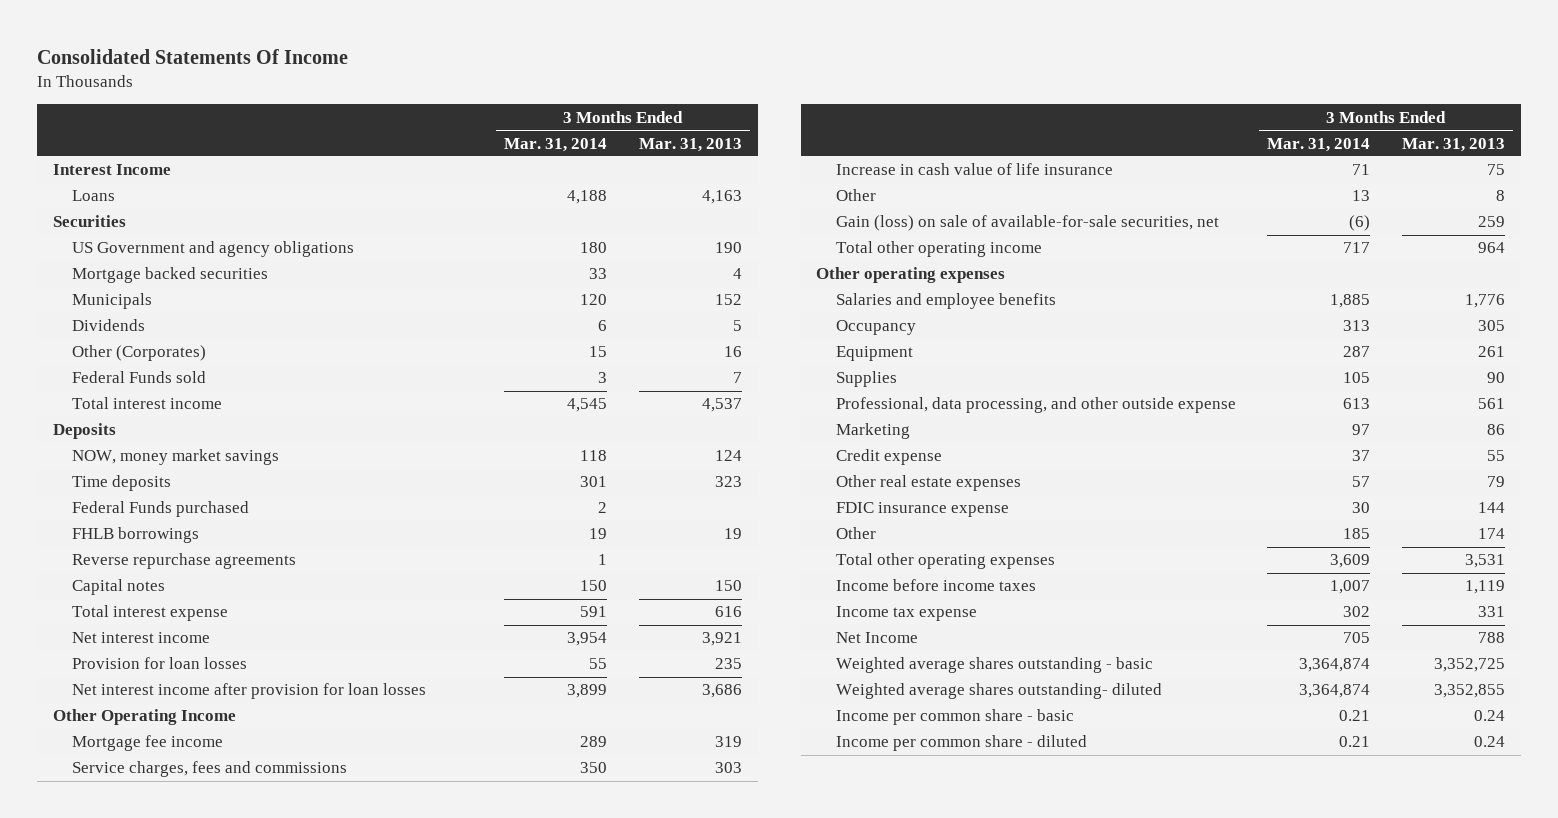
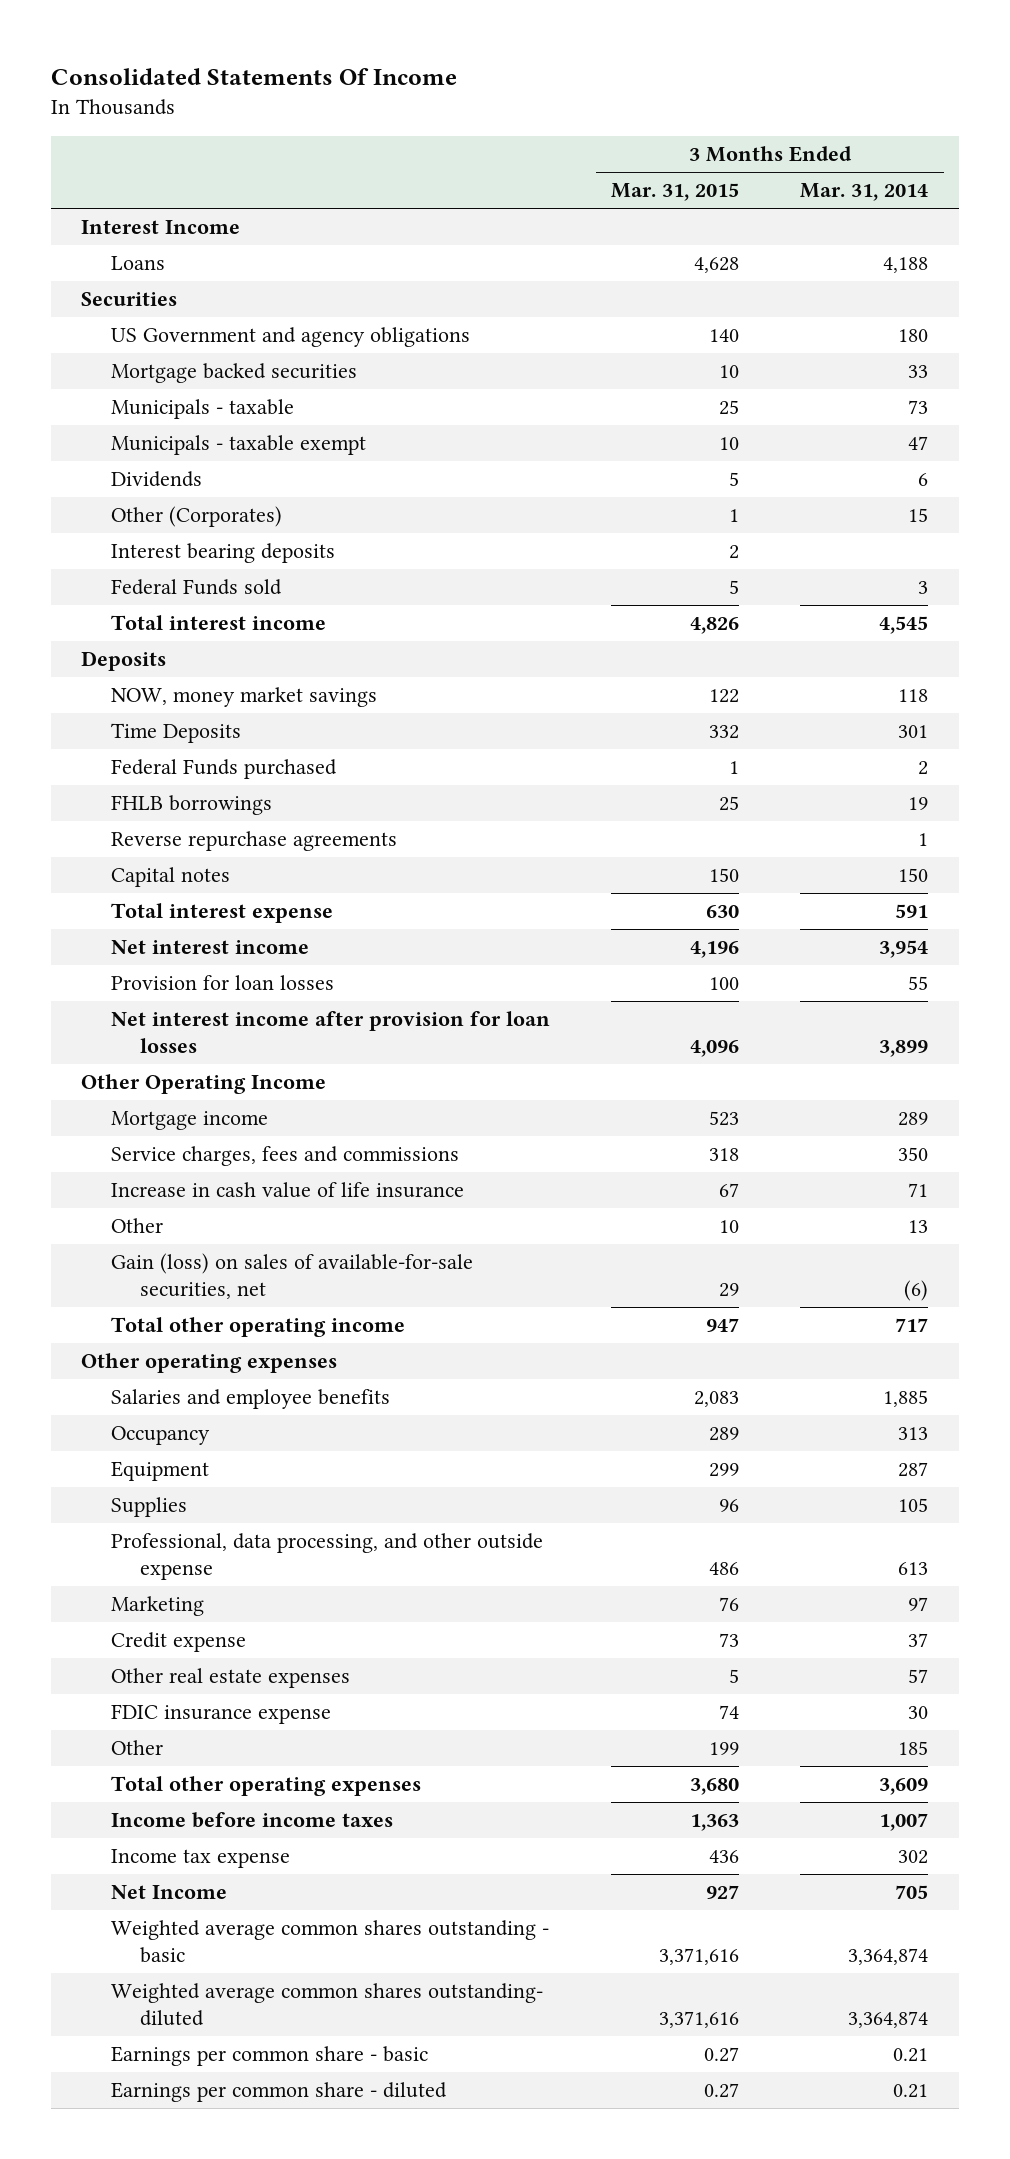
- | 3 Months Ended Mar. 31, 2014 | 3 Months Ended Mar. 31, 2013
+ | 3 Months Ended Mar. 31, 2015 | 3 Months Ended Mar. 31, 2014
- Municipals | 120 | 152
+ Municipals - taxable | 25 | 73
+ Municipals - taxable exempt | 10 | 47
+ Interest bearing deposits | 2 |
- Time deposits | 301 | 323
+ Time Deposits | 332 | 301
- Mortgage fee income | 289 | 319
+ Mortgage income | 523 | 289
- Gain (loss) on sale of available-for-sale securities, net | (6) | 259
+ Gain (loss) on sales of available-for-sale securities, net | 29 | (6)
- Weighted average shares outstanding - basic | 3,364,874 | 3,352,725
- Weighted average shares outstanding- diluted | 3,364,874 | 3,352,855
- Income per common share - basic | 0.21 | 0.24
- Income per common share - diluted | 0.21 | 0.24
+ Weighted average common shares outstanding - basic | 3,371,616 | 3,364,874
+ Weighted average common shares outstanding- diluted | 3,371,616 | 3,364,874
+ Earnings per common share - basic | 0.27 | 0.21
+ Earnings per common share - diluted | 0.27 | 0.21

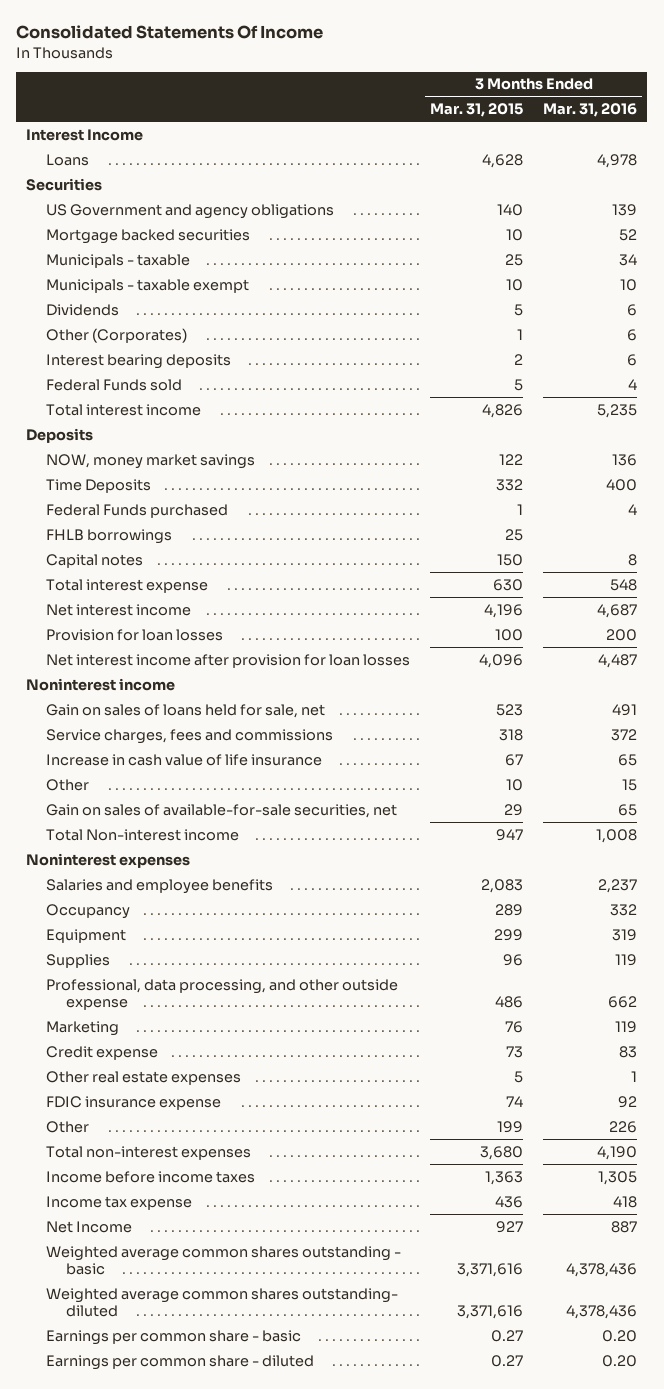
- | 3 Months Ended Mar. 31, 2015 | 3 Months Ended Mar. 31, 2014
+ | 3 Months Ended Mar. 31, 2015 | 3 Months Ended Mar. 31, 2016
- Reverse repurchase agreements | | 1
- Other Operating Income
- Mortgage income | 523 | 289
+ Noninterest income
+ Gain on sales of loans held for sale, net | 523 | 491
- Gain (loss) on sales of available-for-sale securities, net | 29 | (6)
- Total other operating income | 947 | 717
- Other operating expenses
+ Gain on sales of available-for-sale securities, net | 29 | 65
+ Total Non-interest income | 947 | 1,008
+ Noninterest expenses
- Total other operating expenses | 3,680 | 3,609
+ Total non-interest expenses | 3,680 | 4,190

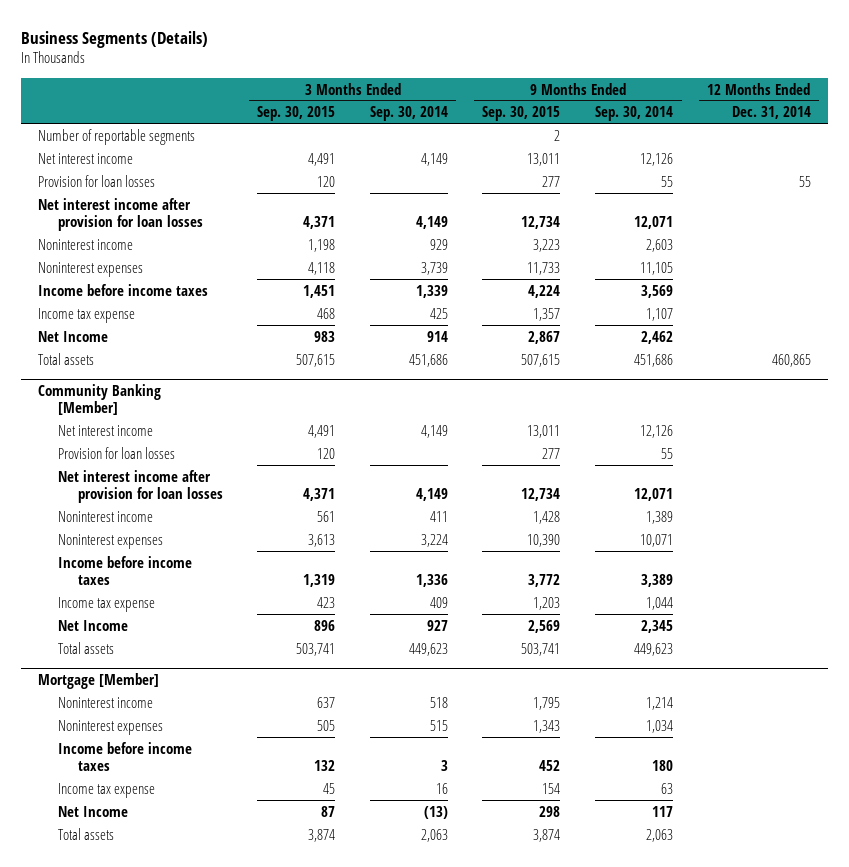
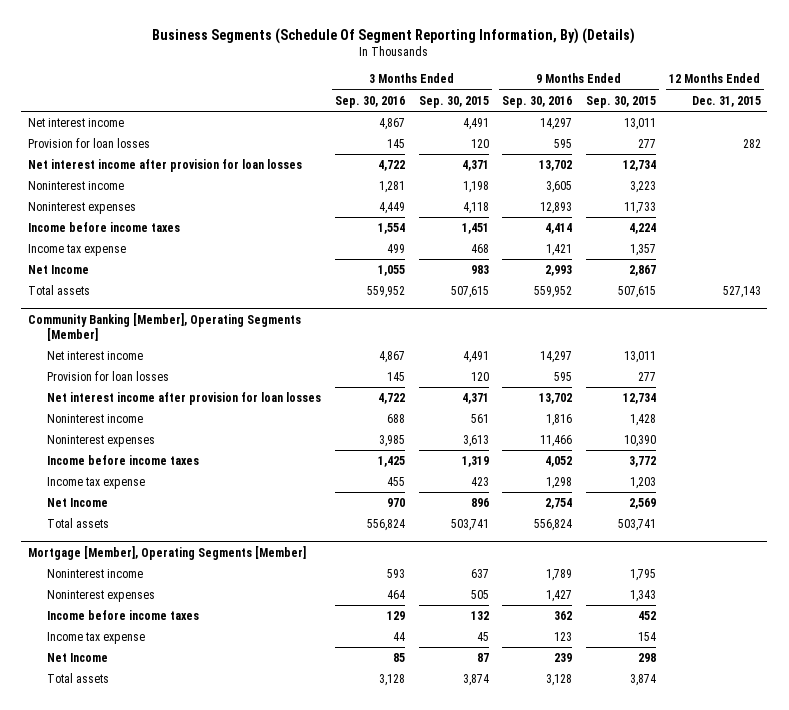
- Business Segments (Details)
+ Business Segments (Schedule Of Segment Reporting Information, By) (Details)
- | 3 Months Ended Sep. 30, 2015 | 3 Months Ended Sep. 30, 2014 | 9 Months Ended Sep. 30, 2015 | 9 Months Ended Sep. 30, 2014 | 12 Months Ended Dec. 31, 2014
+ | 3 Months Ended Sep. 30, 2016 | 3 Months Ended Sep. 30, 2015 | 9 Months Ended Sep. 30, 2016 | 9 Months Ended Sep. 30, 2015 | 12 Months Ended Dec. 31, 2015
- Number of reportable segments | | | 2 | |
- Community Banking [Member]
+ Community Banking [Member], Operating Segments [Member]
- Mortgage [Member]
+ Mortgage [Member], Operating Segments [Member]

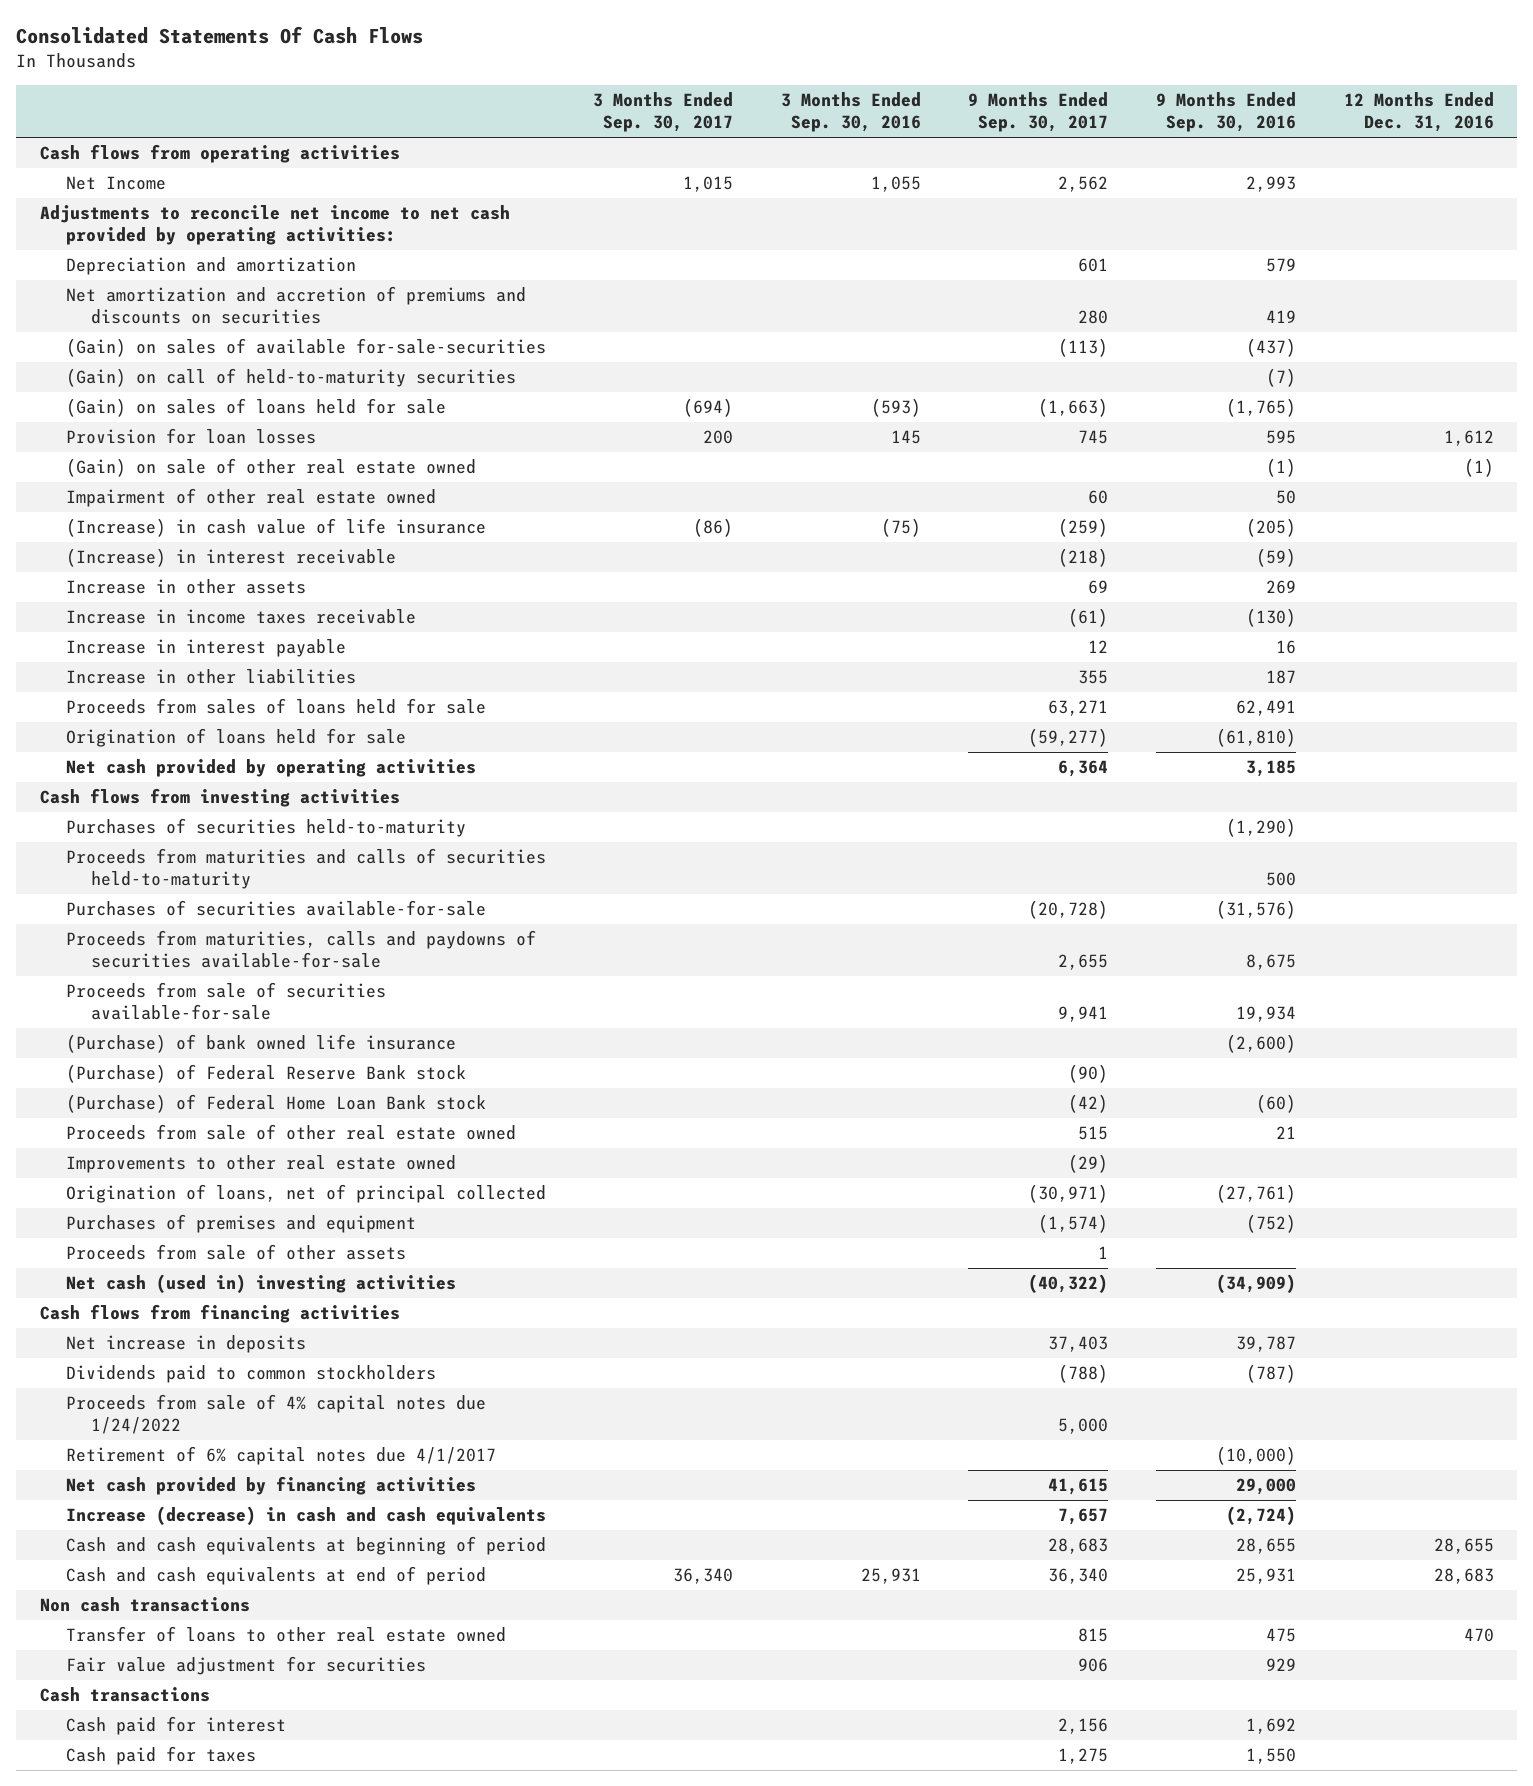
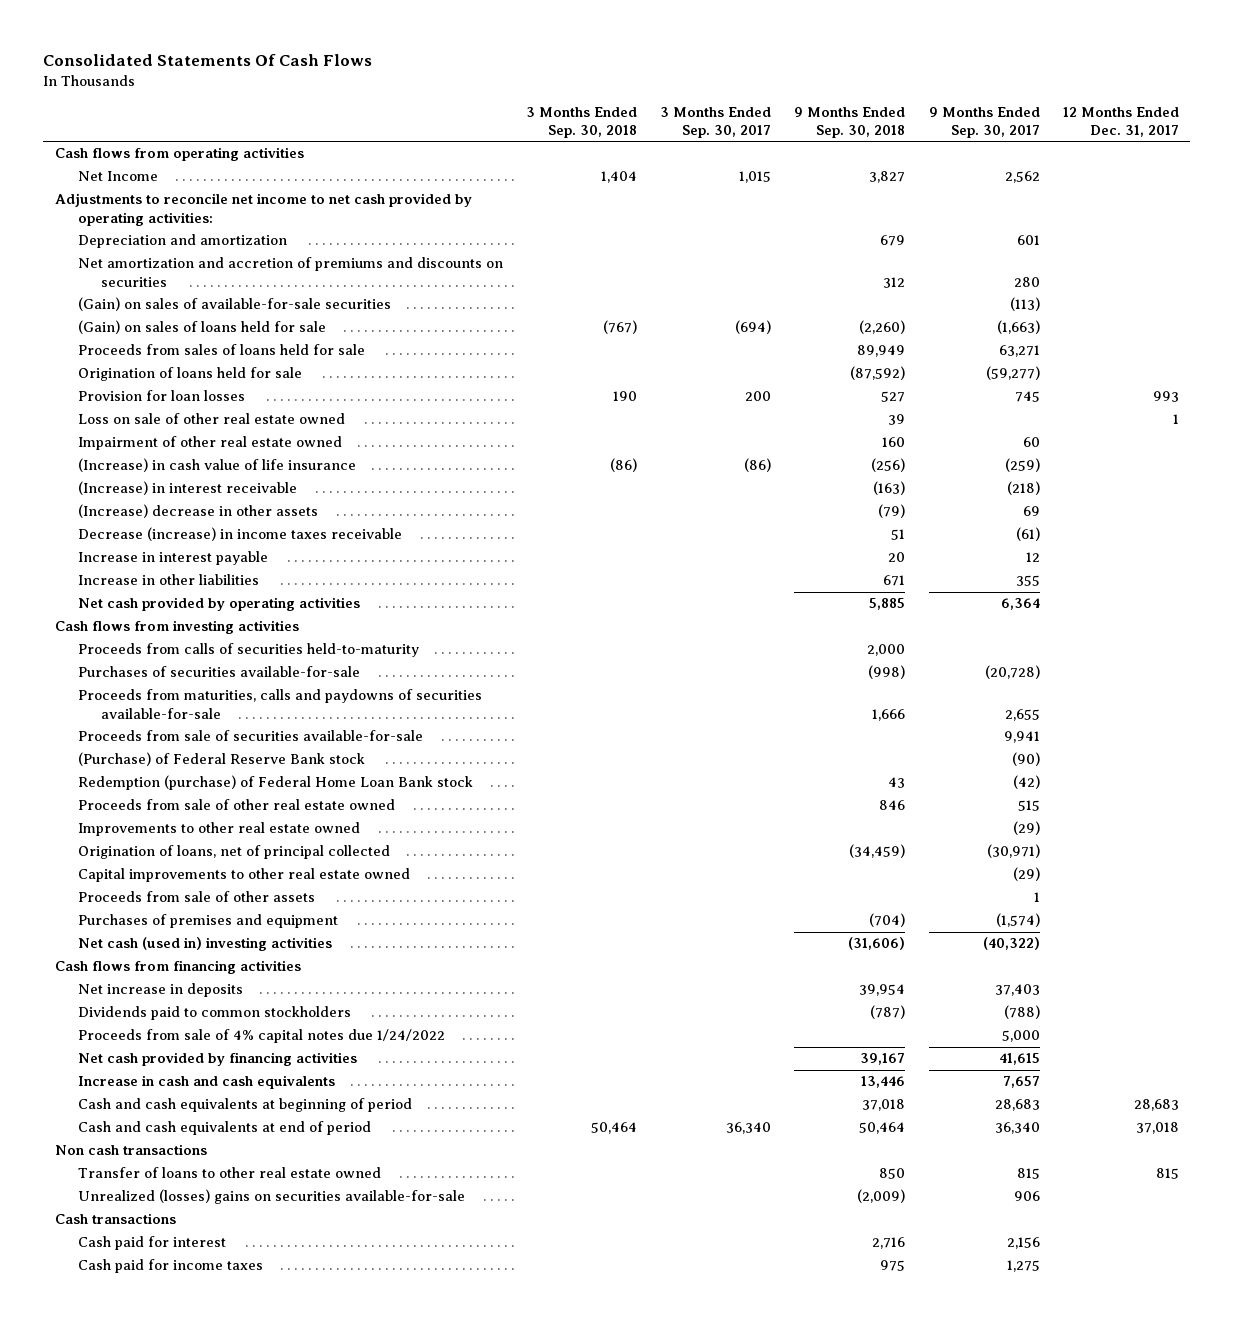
- | 3 Months Ended Sep. 30, 2017 | 3 Months Ended Sep. 30, 2016 | 9 Months Ended Sep. 30, 2017 | 9 Months Ended Sep. 30, 2016 | 12 Months Ended Dec. 31, 2016
+ | 3 Months Ended Sep. 30, 2018 | 3 Months Ended Sep. 30, 2017 | 9 Months Ended Sep. 30, 2018 | 9 Months Ended Sep. 30, 2017 | 12 Months Ended Dec. 31, 2017
- (Gain) on sales of available for-sale-securities | | | (113) | (437) |
- (Gain) on call of held-to-maturity securities | | | | (7) |
+ (Gain) on sales of available-for-sale securities | | | | (113) |
moved up: Proceeds from sales of loans held for sale | | | 89,949 | 63,271 |
moved up: Origination of loans held for sale | | | (87,592) | (59,277) |
- (Gain) on sale of other real estate owned | | | | (1) | (1)
+ Loss on sale of other real estate owned | | | 39 | | 1
- Increase in other assets | | | 69 | 269 |
- Increase in income taxes receivable | | | (61) | (130) |
+ (Increase) decrease in other assets | | | (79) | 69 |
+ Decrease (increase) in income taxes receivable | | | 51 | (61) |
- Purchases of securities held-to-maturity | | | | (1,290) |
- Proceeds from maturities and calls of securities held-to-maturity | | | | 500 |
+ Proceeds from calls of securities held-to-maturity | | | 2,000 | |
- (Purchase) of bank owned life insurance | | | | (2,600) |
- (Purchase) of Federal Home Loan Bank stock | | | (42) | (60) |
+ Redemption (purchase) of Federal Home Loan Bank stock | | | 43 | (42) |
+ Capital improvements to other real estate owned | | | | (29) |
moved down: Purchases of premises and equipment | | | (704) | (1,574) |
- Retirement of 6% capital notes due 4/1/2017 | | | | (10,000) |
- Increase (decrease) in cash and cash equivalents | | | 7,657 | (2,724) |
+ Increase in cash and cash equivalents | | | 13,446 | 7,657 |
- Fair value adjustment for securities | | | 906 | 929 |
+ Unrealized (losses) gains on securities available-for-sale | | | (2,009) | 906 |
- Cash paid for taxes | | | 1,275 | 1,550 |
+ Cash paid for income taxes | | | 975 | 1,275 |

